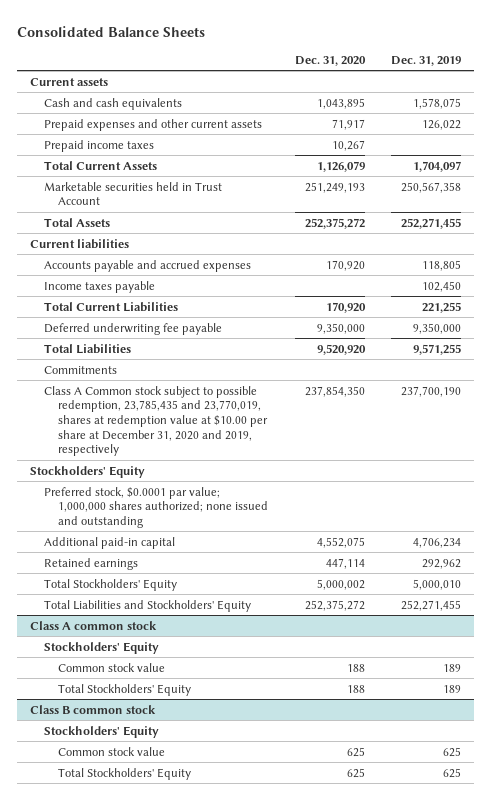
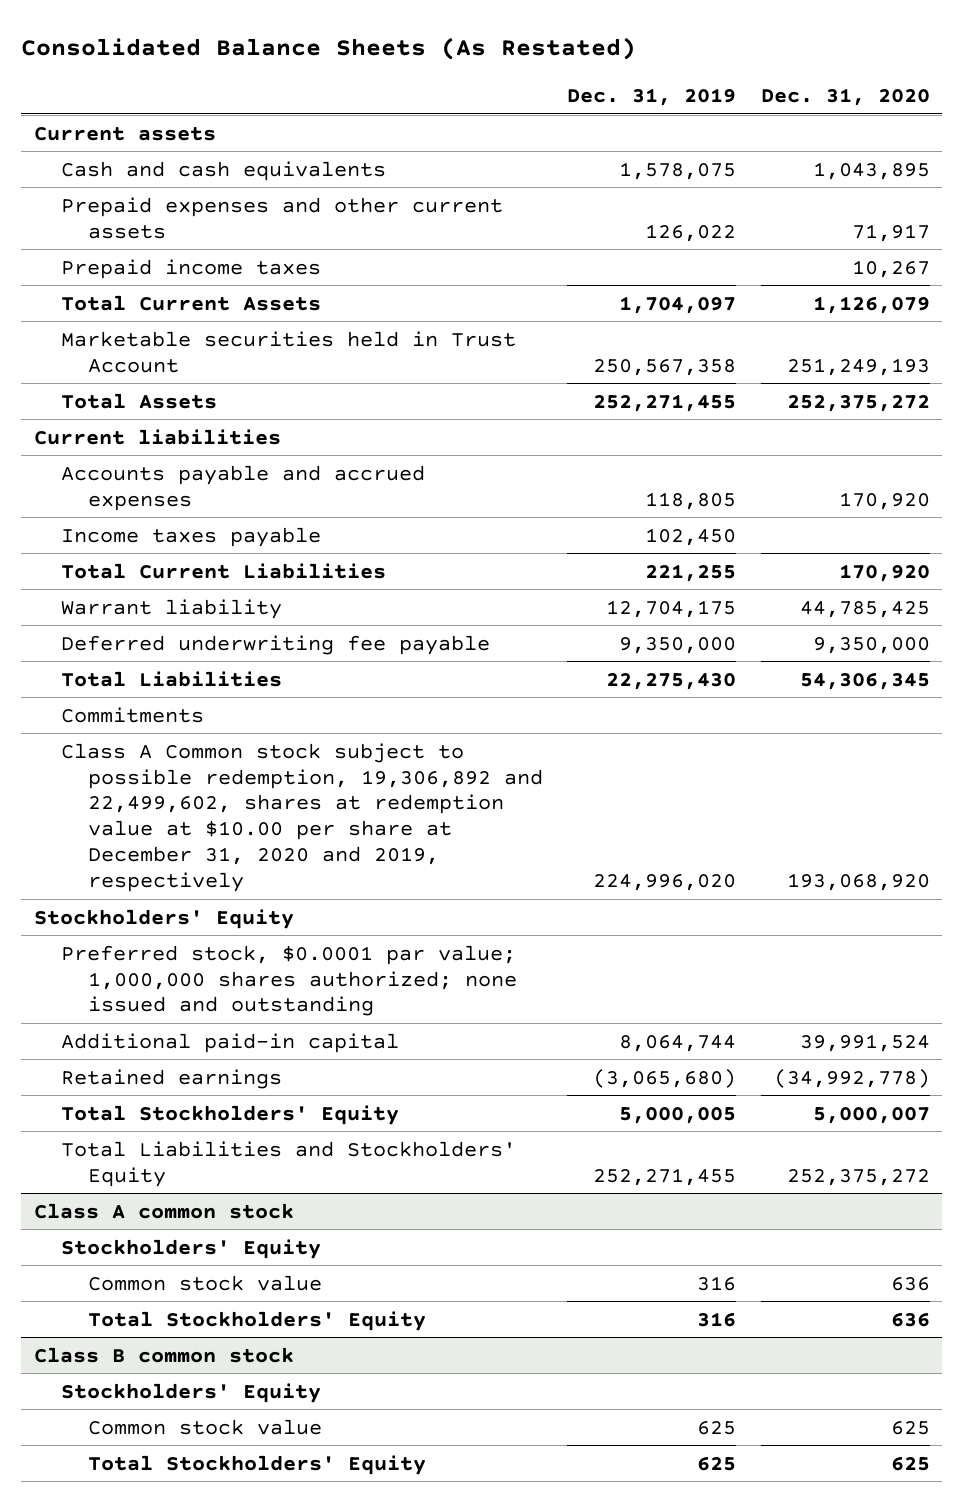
- Consolidated Balance Sheets
+ Consolidated Balance Sheets (As Restated)
- | Dec. 31, 2020 | Dec. 31, 2019
+ | Dec. 31, 2019 | Dec. 31, 2020
+ Warrant liability | 12,704,175 | 44,785,425
- Total Liabilities | 9,520,920 | 9,571,255
+ Total Liabilities | 22,275,430 | 54,306,345
- Class A Common stock subject to possible redemption, 23,785,435 and 23,770,019, shares at redemption value at $10.00 per share at December 31, 2020 and 2019, respectively | 237,854,350 | 237,700,190
+ Class A Common stock subject to possible redemption, 19,306,892 and 22,499,602, shares at redemption value at $10.00 per share at December 31, 2020 and 2019, respectively | 224,996,020 | 193,068,920
- Additional paid-in capital | 4,552,075 | 4,706,234
- Retained earnings | 447,114 | 292,962
- Total Stockholders' Equity | 5,000,002 | 5,000,010
+ Additional paid-in capital | 8,064,744 | 39,991,524
+ Retained earnings | (3,065,680) | (34,992,778)
+ Total Stockholders' Equity | 5,000,005 | 5,000,007
@ Class A common stock
- Common stock value | 188 | 189
- Total Stockholders' Equity | 188 | 189
+ Common stock value | 316 | 636
+ Total Stockholders' Equity | 316 | 636

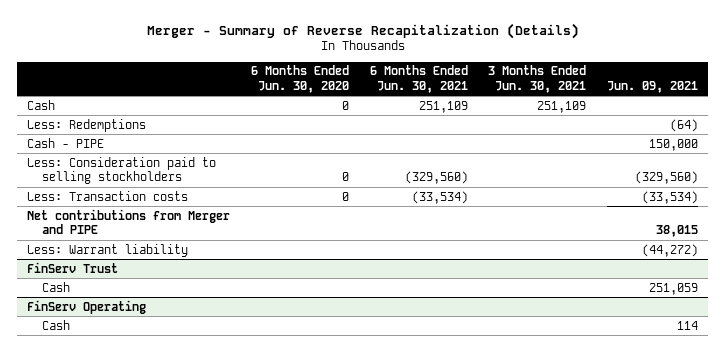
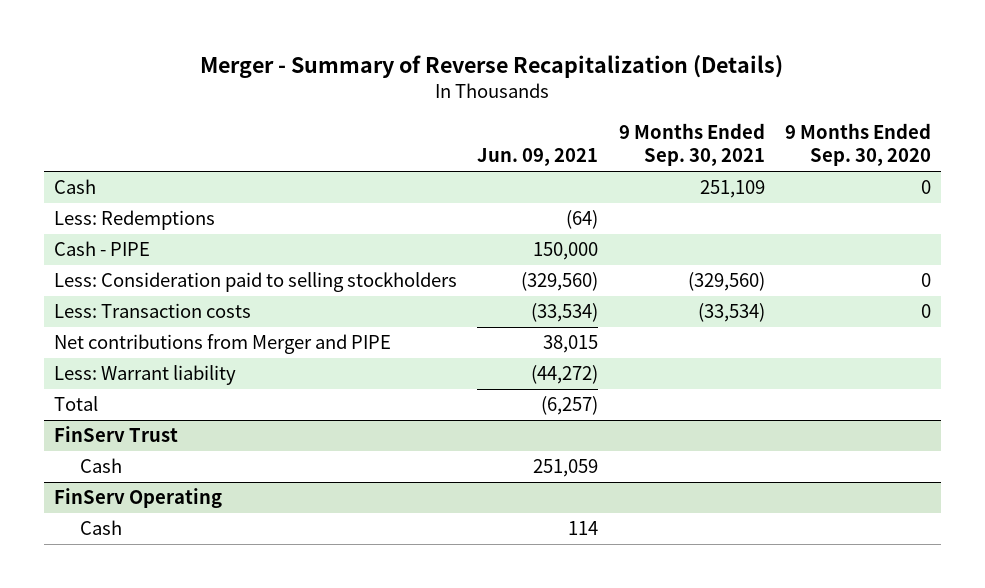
- | 6 Months Ended Jun. 30, 2020 | 6 Months Ended Jun. 30, 2021 | 3 Months Ended Jun. 30, 2021 | Jun. 09, 2021
+ | Jun. 09, 2021 | 9 Months Ended Sep. 30, 2021 | 9 Months Ended Sep. 30, 2020
+ Total | (6,257) | |

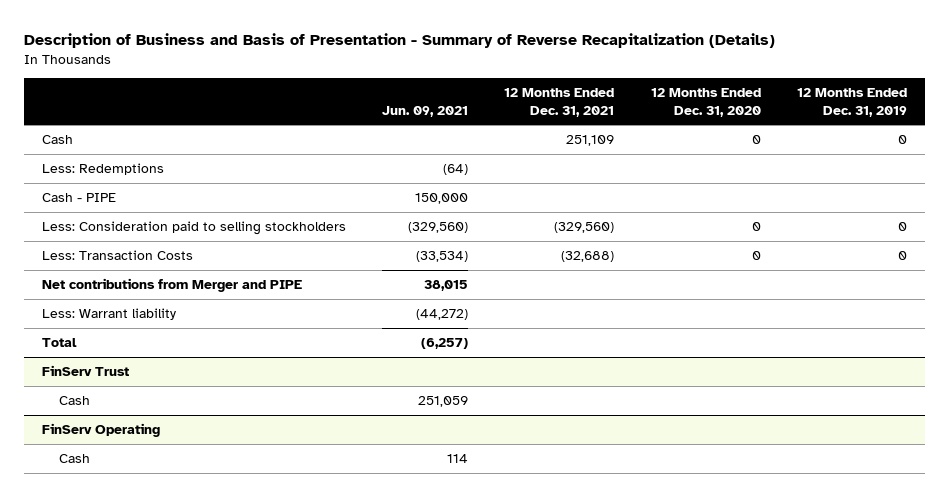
- Merger - Summary of Reverse Recapitalization (Details)
+ Description of Business and Basis of Presentation - Summary of Reverse Recapitalization (Details)
- | Jun. 09, 2021 | 9 Months Ended Sep. 30, 2021 | 9 Months Ended Sep. 30, 2020
+ | Jun. 09, 2021 | 12 Months Ended Dec. 31, 2021 | 12 Months Ended Dec. 31, 2020 | 12 Months Ended Dec. 31, 2019
- Less: Transaction costs | (33,534) | (33,534) | 0
+ Less: Transaction Costs | (33,534) | (32,688) | 0 | 0

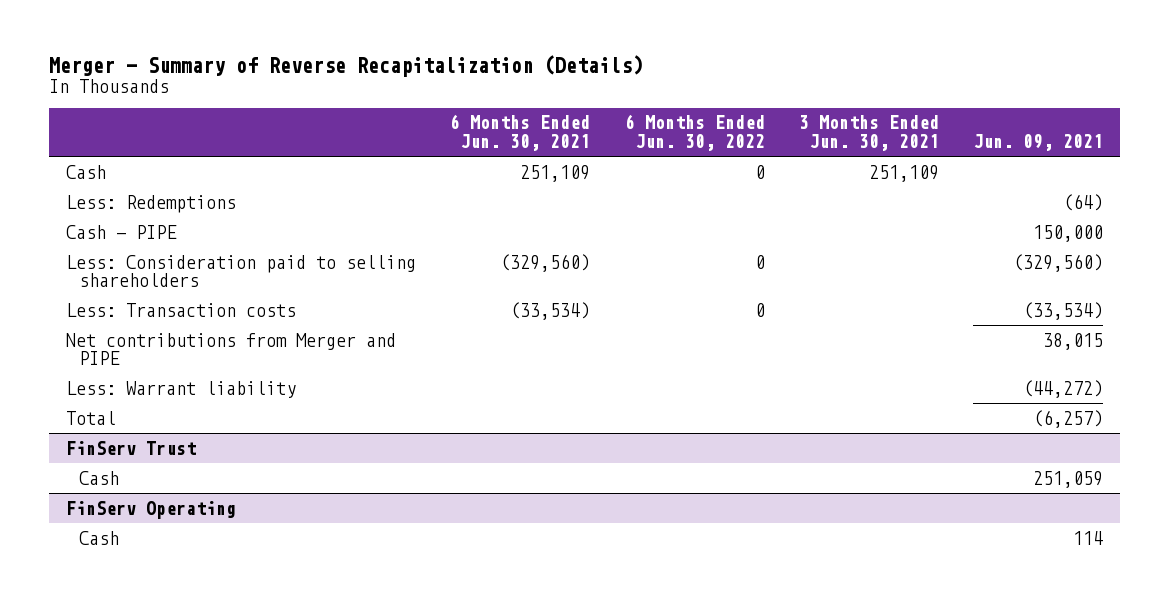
- Description of Business and Basis of Presentation - Summary of Reverse Recapitalization (Details)
+ Merger - Summary of Reverse Recapitalization (Details)
- | Jun. 09, 2021 | 12 Months Ended Dec. 31, 2021 | 12 Months Ended Dec. 31, 2020 | 12 Months Ended Dec. 31, 2019
+ | 6 Months Ended Jun. 30, 2021 | 6 Months Ended Jun. 30, 2022 | 3 Months Ended Jun. 30, 2021 | Jun. 09, 2021
- Less: Consideration paid to selling stockholders | (329,560) | (329,560) | 0 | 0
- Less: Transaction Costs | (33,534) | (32,688) | 0 | 0
+ Less: Consideration paid to selling shareholders | (329,560) | 0 | | (329,560)
+ Less: Transaction costs | (33,534) | 0 | | (33,534)

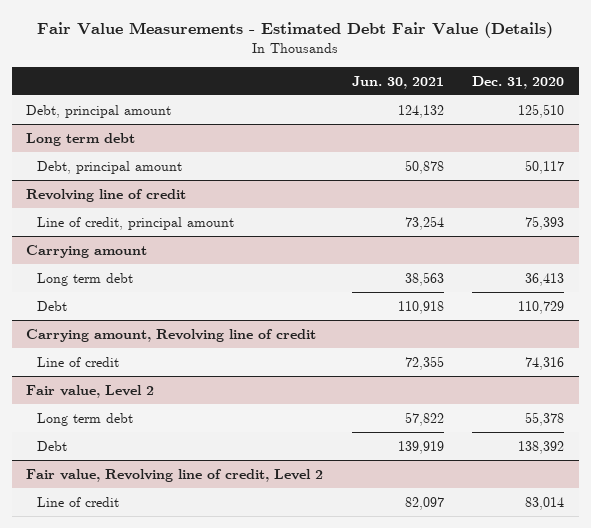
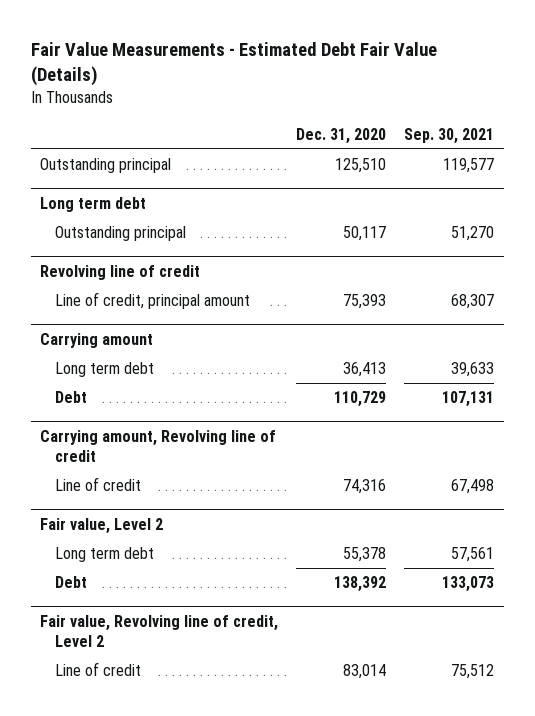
- | Jun. 30, 2021 | Dec. 31, 2020
+ | Dec. 31, 2020 | Sep. 30, 2021
- Debt, principal amount | 124,132 | 125,510
+ Outstanding principal | 125,510 | 119,577
@ Long term debt
- Debt, principal amount | 50,878 | 50,117
+ Outstanding principal | 50,117 | 51,270

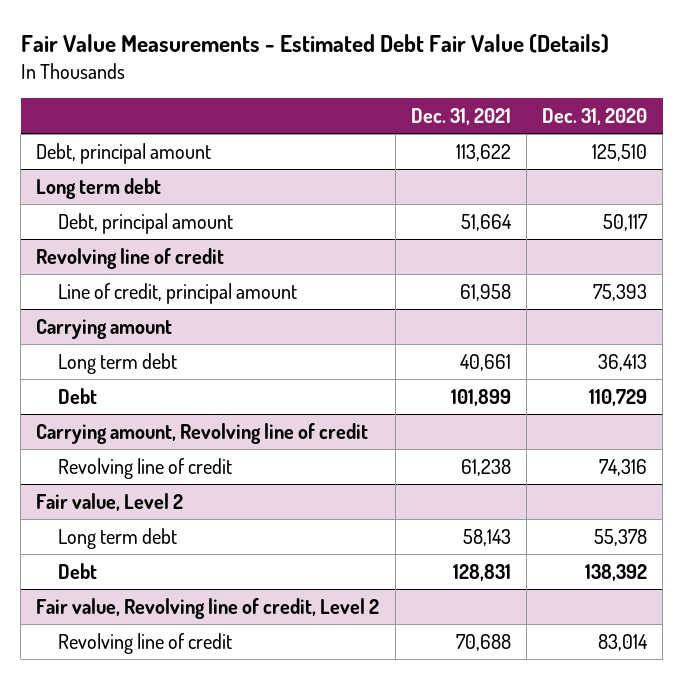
- | Dec. 31, 2020 | Sep. 30, 2021
+ | Dec. 31, 2021 | Dec. 31, 2020
- Outstanding principal | 125,510 | 119,577
+ Debt, principal amount | 113,622 | 125,510
@ Long term debt
- Outstanding principal | 50,117 | 51,270
+ Debt, principal amount | 51,664 | 50,117
@ Carrying amount, Revolving line of credit
- Line of credit | 74,316 | 67,498
+ Revolving line of credit | 61,238 | 74,316
@ Fair value, Revolving line of credit, Level 2
- Line of credit | 83,014 | 75,512
+ Revolving line of credit | 70,688 | 83,014

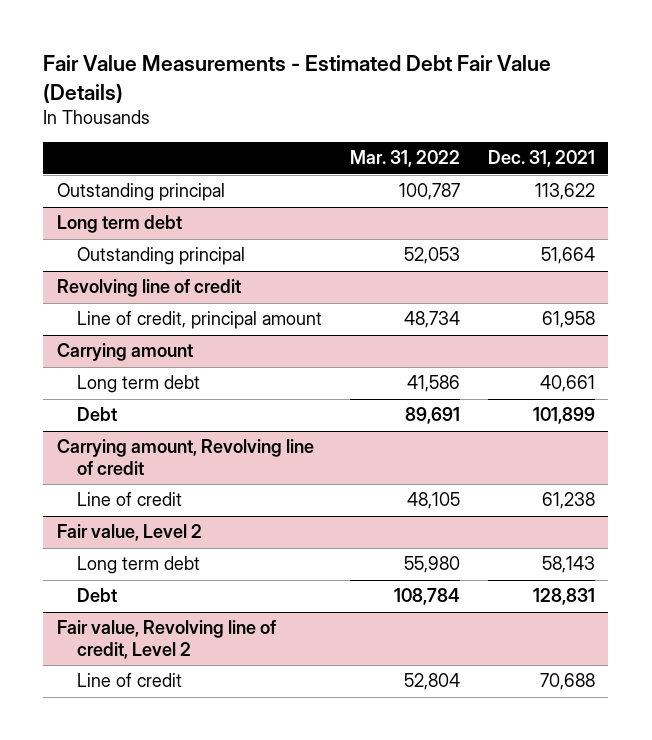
- | Dec. 31, 2021 | Dec. 31, 2020
+ | Mar. 31, 2022 | Dec. 31, 2021
- Debt, principal amount | 113,622 | 125,510
+ Outstanding principal | 100,787 | 113,622
@ Long term debt
- Debt, principal amount | 51,664 | 50,117
+ Outstanding principal | 52,053 | 51,664
@ Carrying amount, Revolving line of credit
- Revolving line of credit | 61,238 | 74,316
+ Line of credit | 48,105 | 61,238
@ Fair value, Revolving line of credit, Level 2
- Revolving line of credit | 70,688 | 83,014
+ Line of credit | 52,804 | 70,688

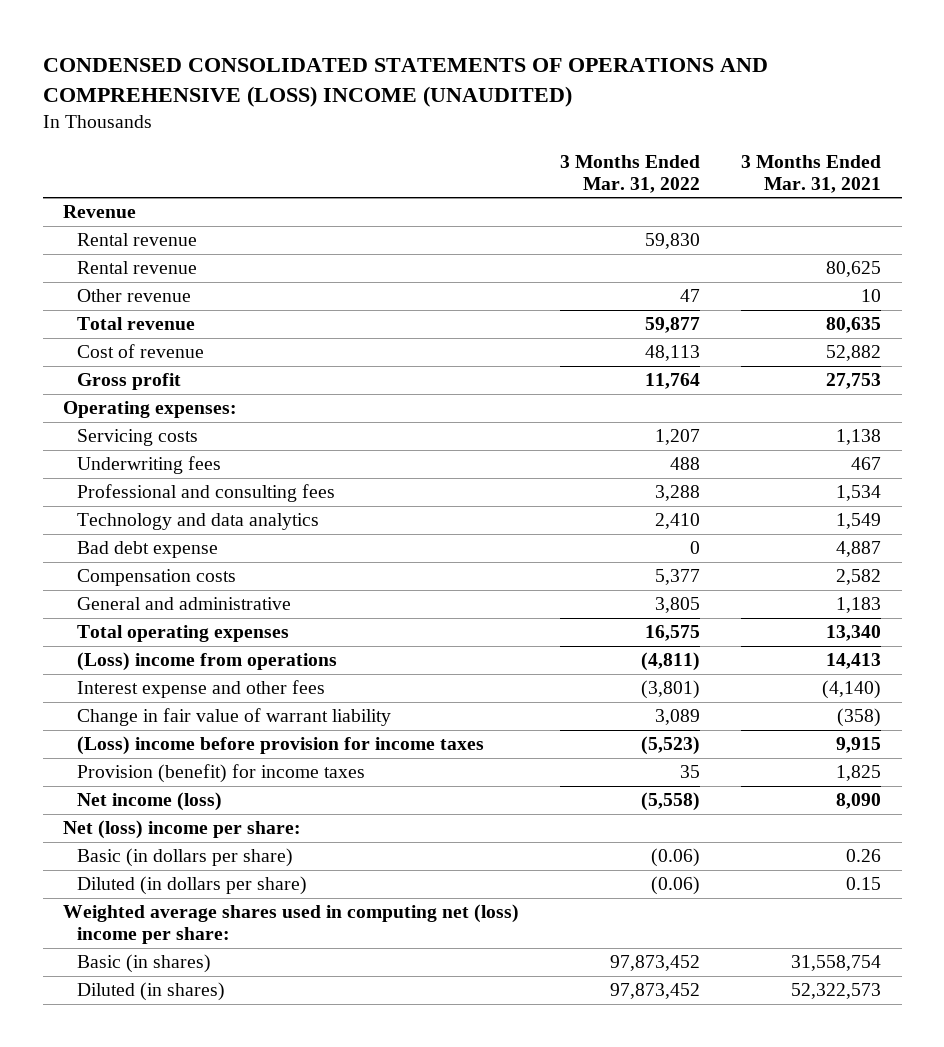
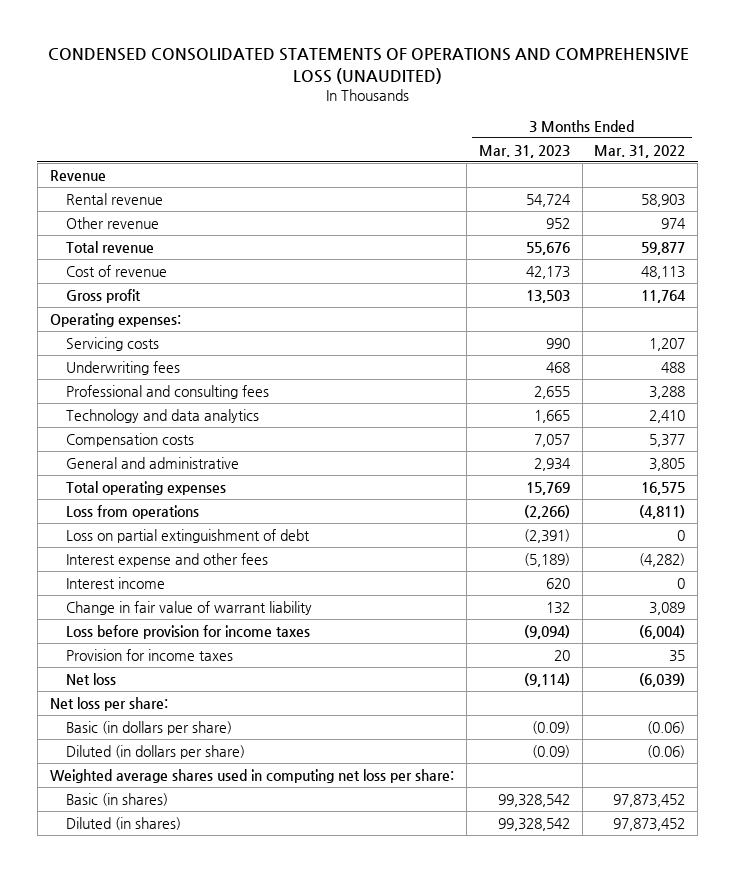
- CONDENSED CONSOLIDATED STATEMENTS OF OPERATIONS AND COMPREHENSIVE (LOSS) INCOME (UNAUDITED)
+ CONDENSED CONSOLIDATED STATEMENTS OF OPERATIONS AND COMPREHENSIVE LOSS (UNAUDITED)
- | 3 Months Ended Mar. 31, 2022 | 3 Months Ended Mar. 31, 2021
+ | 3 Months Ended Mar. 31, 2023 | 3 Months Ended Mar. 31, 2022
- Rental revenue | 59,830 |
- Rental revenue | | 80,625
- Other revenue | 47 | 10
+ Rental revenue | 54,724 | 58,903
+ Other revenue | 952 | 974
- Bad debt expense | 0 | 4,887
- (Loss) income from operations | (4,811) | 14,413
- Interest expense and other fees | (3,801) | (4,140)
+ Loss from operations | (2,266) | (4,811)
+ Loss on partial extinguishment of debt | (2,391) | 0
+ Interest expense and other fees | (5,189) | (4,282)
+ Interest income | 620 | 0
- (Loss) income before provision for income taxes | (5,523) | 9,915
- Provision (benefit) for income taxes | 35 | 1,825
- Net income (loss) | (5,558) | 8,090
- Net (loss) income per share:
+ Loss before provision for income taxes | (9,094) | (6,004)
+ Provision for income taxes | 20 | 35
+ Net loss | (9,114) | (6,039)
+ Net loss per share:
- Weighted average shares used in computing net (loss) income per share:
+ Weighted average shares used in computing net loss per share:

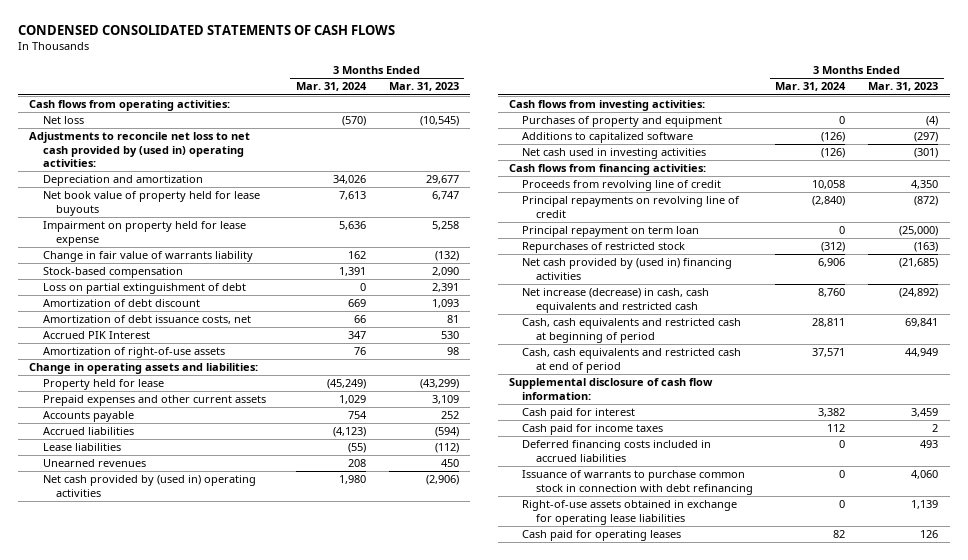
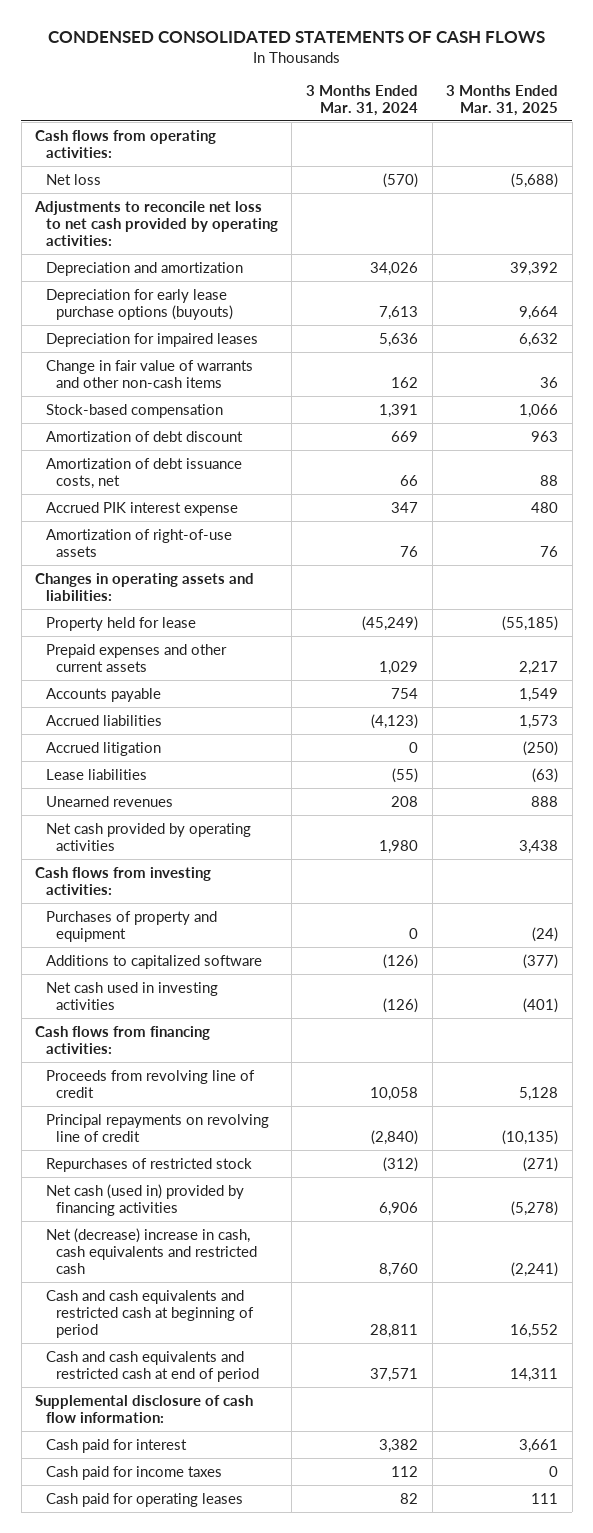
- | 3 Months Ended Mar. 31, 2024 | 3 Months Ended Mar. 31, 2023
+ | 3 Months Ended Mar. 31, 2024 | 3 Months Ended Mar. 31, 2025
- Adjustments to reconcile net loss to net cash provided by (used in) operating activities:
+ Adjustments to reconcile net loss to net cash provided by operating activities:
- Net book value of property held for lease buyouts | 7,613 | 6,747
- Impairment on property held for lease expense | 5,636 | 5,258
- Change in fair value of warrants liability | 162 | (132)
+ Depreciation for early lease purchase options (buyouts) | 7,613 | 9,664
+ Depreciation for impaired leases | 5,636 | 6,632
+ Change in fair value of warrants and other non-cash items | 162 | 36
- Loss on partial extinguishment of debt | 0 | 2,391
- Accrued PIK Interest | 347 | 530
+ Accrued PIK interest expense | 347 | 480
- Change in operating assets and liabilities:
+ Changes in operating assets and liabilities:
+ Accrued litigation | 0 | (250)
- Net cash provided by (used in) operating activities | 1,980 | (2,906)
+ Net cash provided by operating activities | 1,980 | 3,438
- Principal repayment on term loan | 0 | (25,000)
- Net cash provided by (used in) financing activities | 6,906 | (21,685)
- Net increase (decrease) in cash, cash equivalents and restricted cash | 8,760 | (24,892)
- Cash, cash equivalents and restricted cash at beginning of period | 28,811 | 69,841
- Cash, cash equivalents and restricted cash at end of period | 37,571 | 44,949
+ Net cash (used in) provided by financing activities | 6,906 | (5,278)
+ Net (decrease) increase in cash, cash equivalents and restricted cash | 8,760 | (2,241)
+ Cash and cash equivalents and restricted cash at beginning of period | 28,811 | 16,552
+ Cash and cash equivalents and restricted cash at end of period | 37,571 | 14,311
- Deferred financing costs included in accrued liabilities | 0 | 493
- Issuance of warrants to purchase common stock in connection with debt refinancing | 0 | 4,060
- Right-of-use assets obtained in exchange for operating lease liabilities | 0 | 1,139

